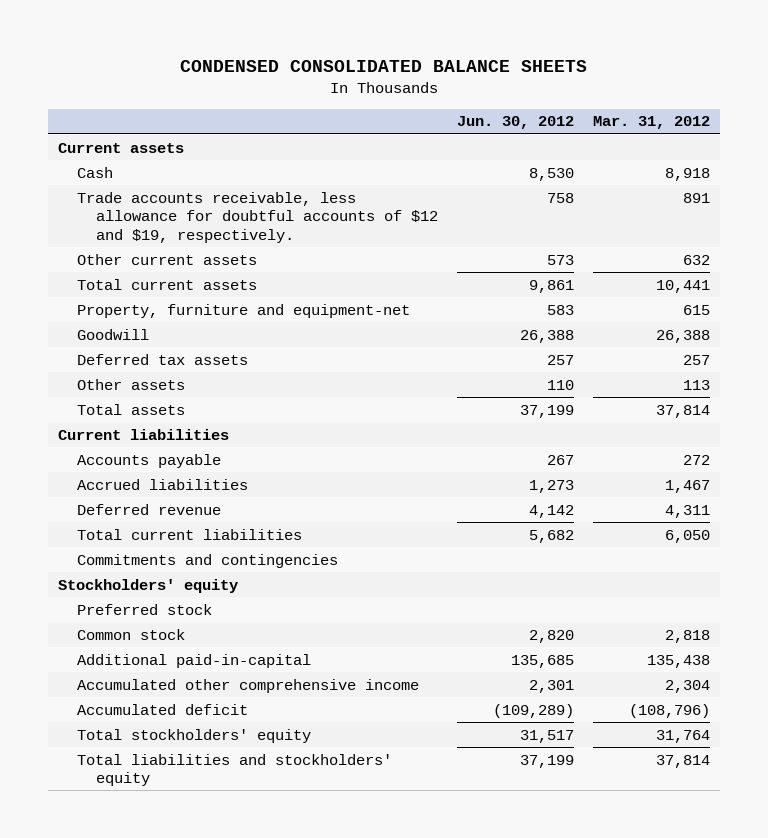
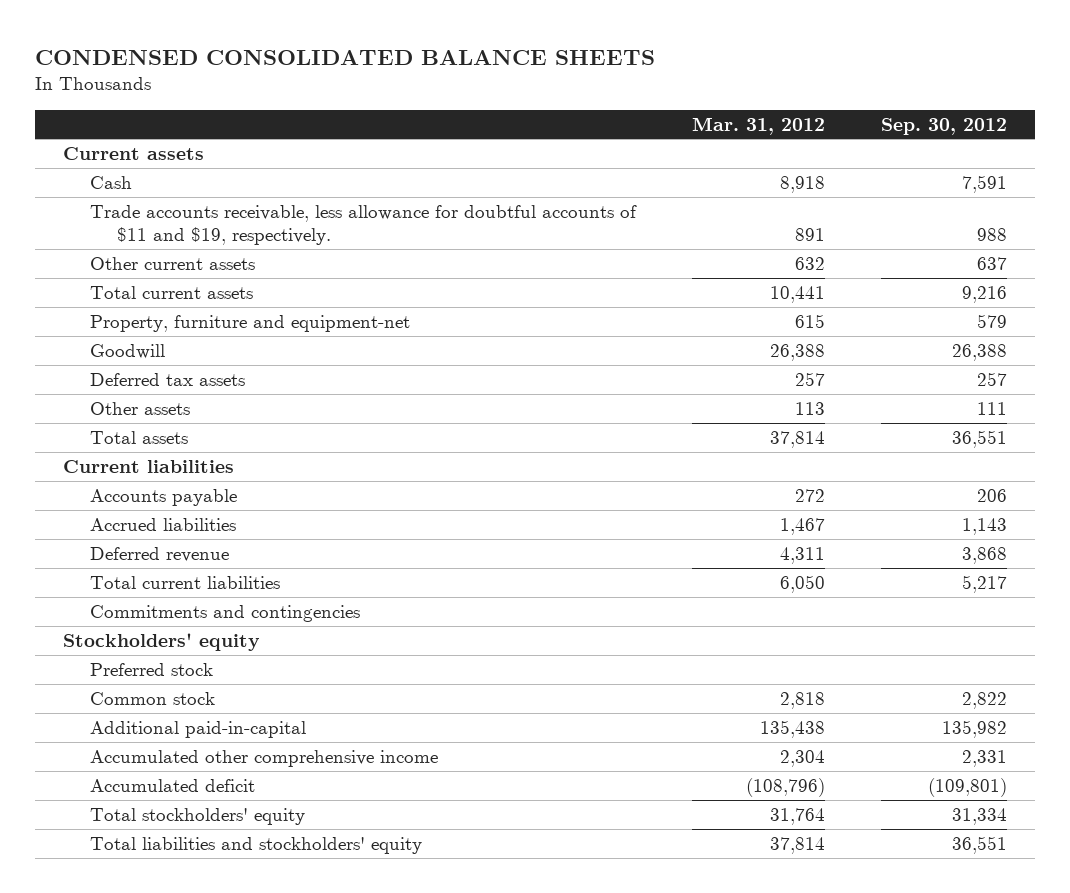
- | Jun. 30, 2012 | Mar. 31, 2012
+ | Mar. 31, 2012 | Sep. 30, 2012
- Trade accounts receivable, less allowance for doubtful accounts of $12 and $19, respectively. | 758 | 891
+ Trade accounts receivable, less allowance for doubtful accounts of $11 and $19, respectively. | 891 | 988

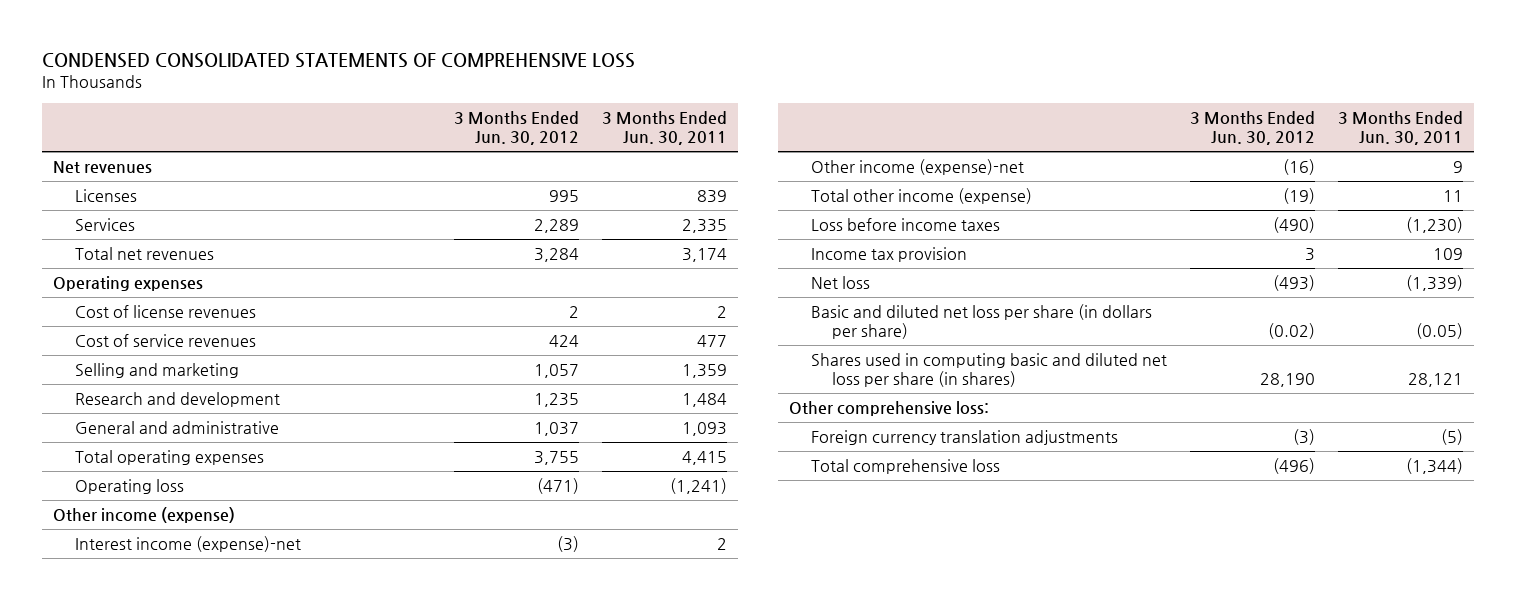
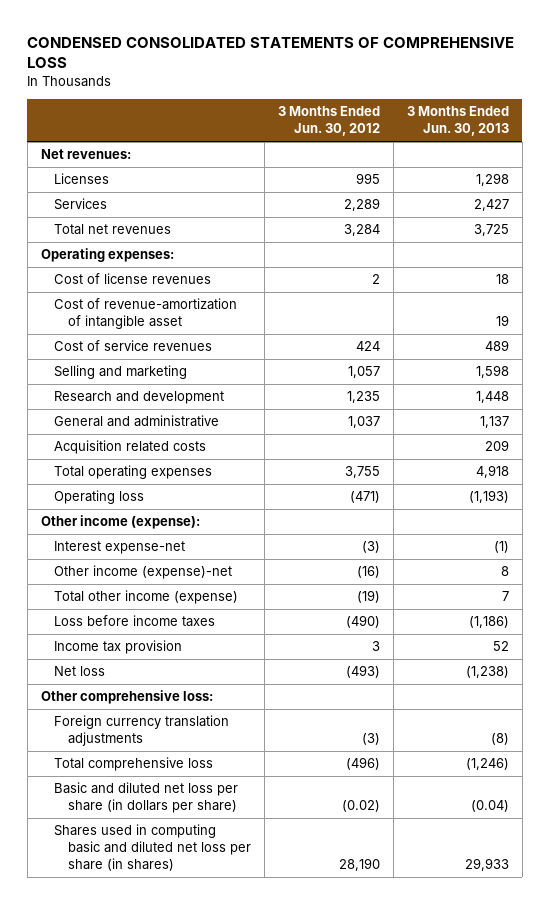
- | 3 Months Ended Jun. 30, 2012 | 3 Months Ended Jun. 30, 2011
+ | 3 Months Ended Jun. 30, 2012 | 3 Months Ended Jun. 30, 2013
- Net revenues
+ Net revenues:
- Operating expenses
+ Operating expenses:
+ Cost of revenue-amortization of intangible asset | | 19
+ Acquisition related costs | | 209
- Other income (expense)
- Interest income (expense)-net | (3) | 2
+ Other income (expense):
+ Interest expense-net | (3) | (1)
moved down: Basic and diluted net loss per share (in dollars per share) | (0.02) | (0.04)
moved down: Shares used in computing basic and diluted net loss per share (in shares) | 28,190 | 29,933

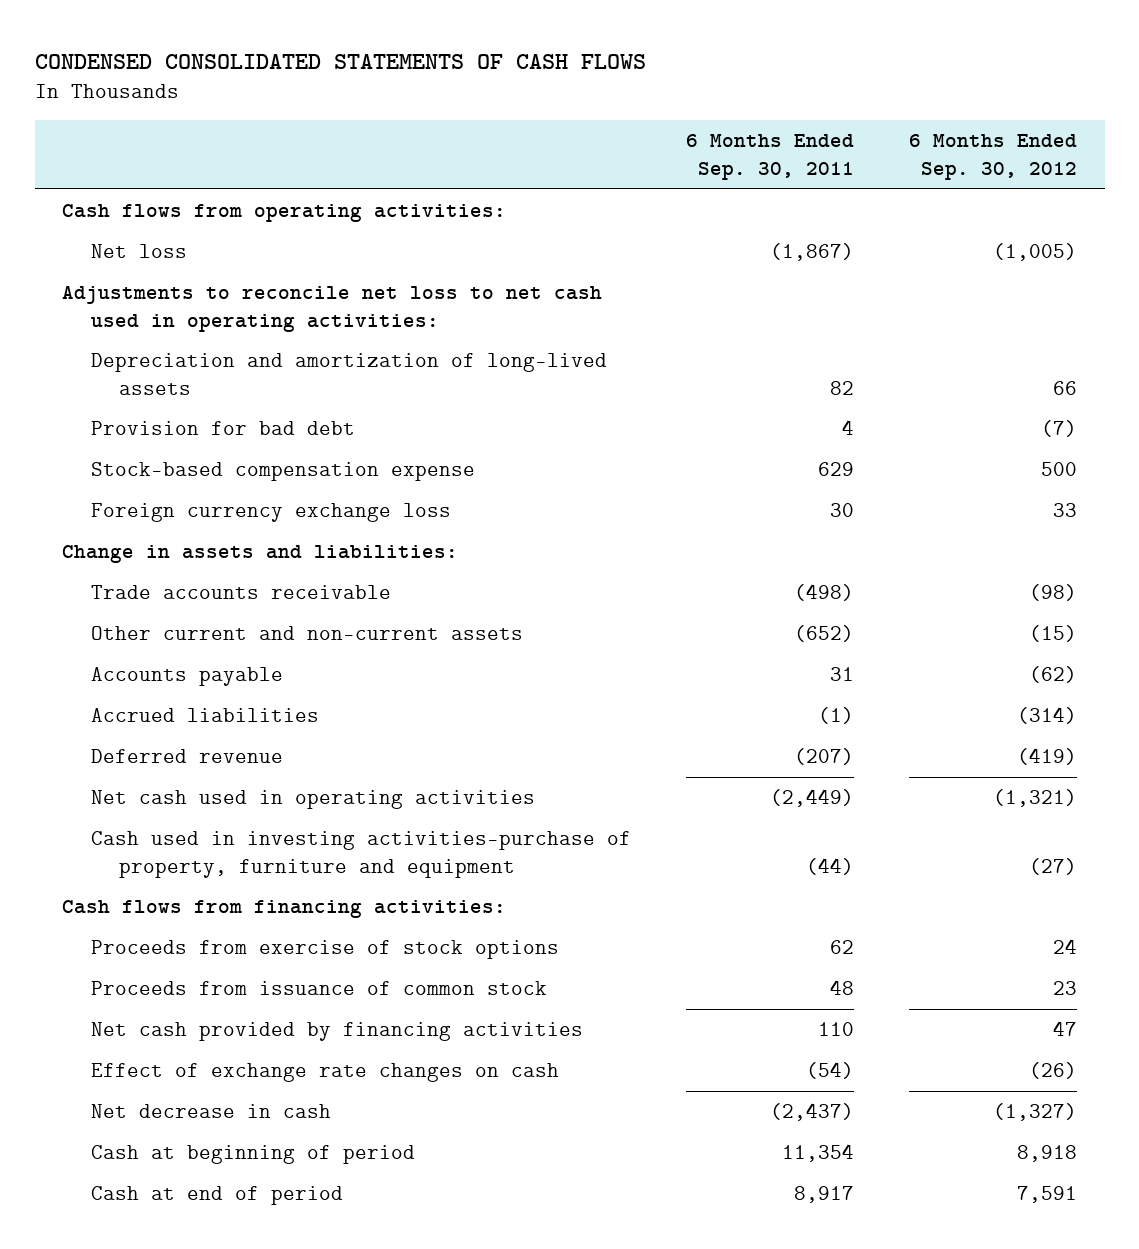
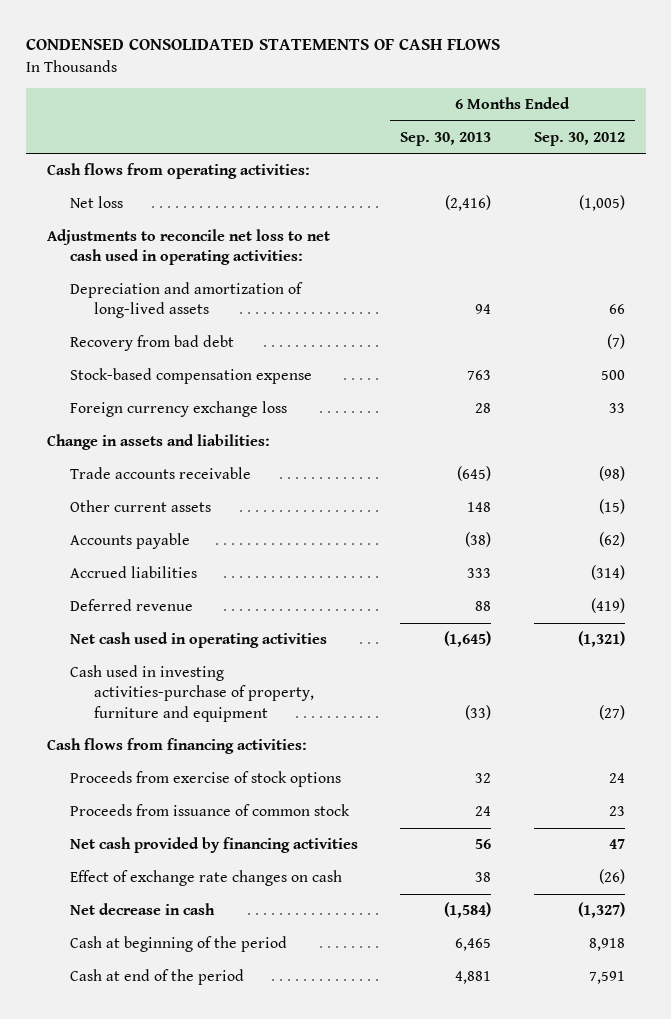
- | 6 Months Ended Sep. 30, 2011 | 6 Months Ended Sep. 30, 2012
+ | 6 Months Ended Sep. 30, 2013 | 6 Months Ended Sep. 30, 2012
- Provision for bad debt | 4 | (7)
+ Recovery from bad debt | | (7)
- Other current and non-current assets | (652) | (15)
+ Other current assets | 148 | (15)
- Cash at beginning of period | 11,354 | 8,918
- Cash at end of period | 8,917 | 7,591
+ Cash at beginning of the period | 6,465 | 8,918
+ Cash at end of the period | 4,881 | 7,591

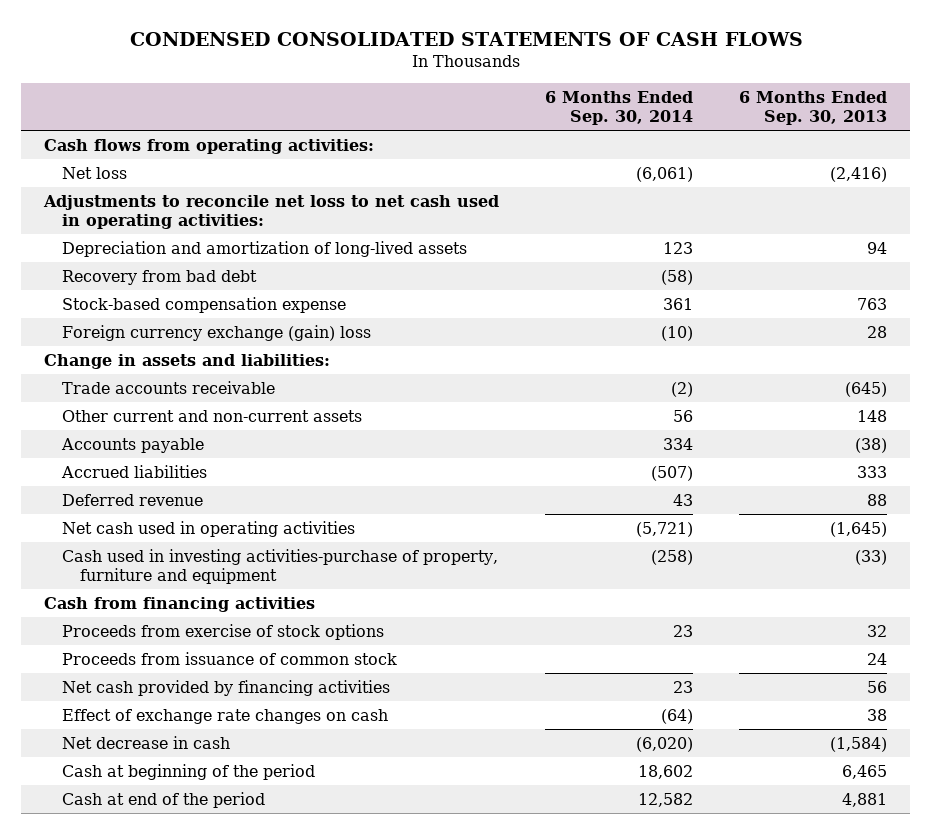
- | 6 Months Ended Sep. 30, 2013 | 6 Months Ended Sep. 30, 2012
+ | 6 Months Ended Sep. 30, 2014 | 6 Months Ended Sep. 30, 2013
- Foreign currency exchange loss | 28 | 33
+ Foreign currency exchange (gain) loss | (10) | 28
- Other current assets | 148 | (15)
+ Other current and non-current assets | 56 | 148
- Cash flows from financing activities:
+ Cash from financing activities

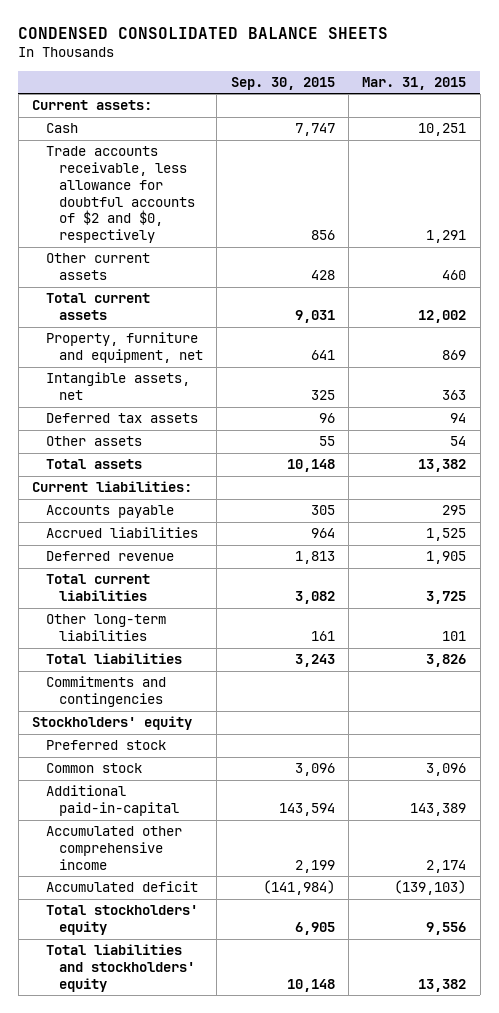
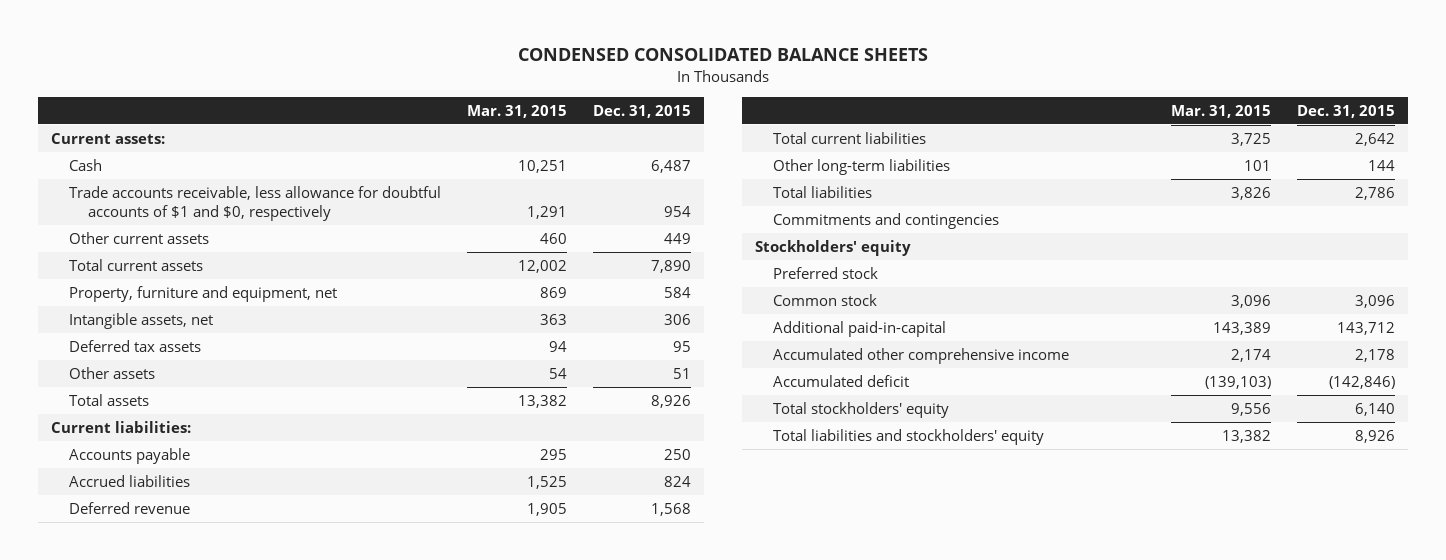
- | Sep. 30, 2015 | Mar. 31, 2015
+ | Mar. 31, 2015 | Dec. 31, 2015
- Trade accounts receivable, less allowance for doubtful accounts of $2 and $0, respectively | 856 | 1,291
+ Trade accounts receivable, less allowance for doubtful accounts of $1 and $0, respectively | 1,291 | 954

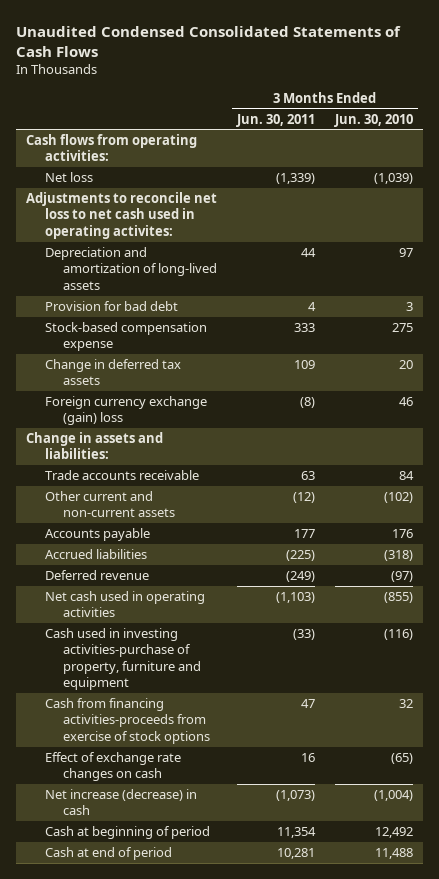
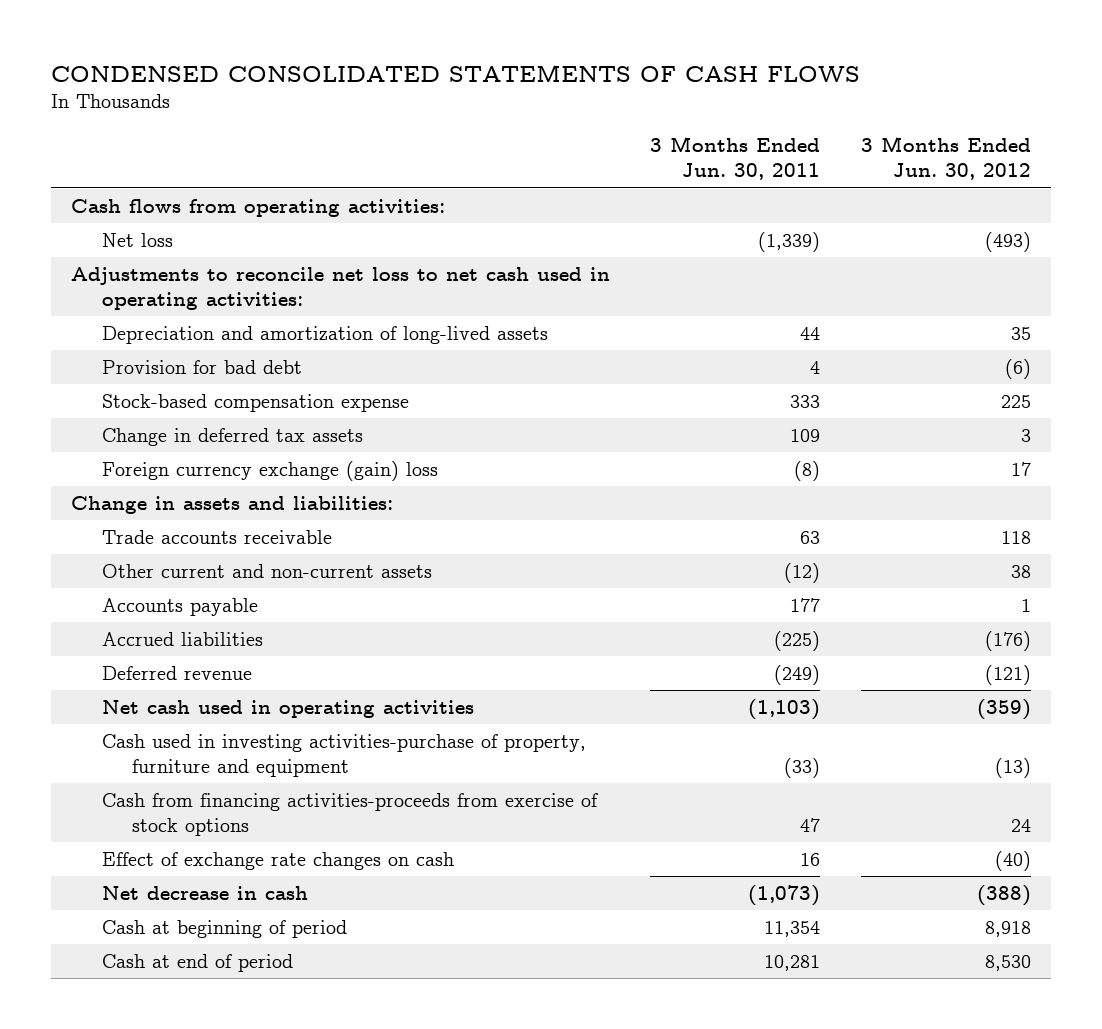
- Unaudited Condensed Consolidated Statements of Cash Flows
+ CONDENSED CONSOLIDATED STATEMENTS OF CASH FLOWS
- | 3 Months Ended Jun. 30, 2011 | 3 Months Ended Jun. 30, 2010
+ | 3 Months Ended Jun. 30, 2011 | 3 Months Ended Jun. 30, 2012
- Adjustments to reconcile net loss to net cash used in operating activites:
+ Adjustments to reconcile net loss to net cash used in operating activities:
- Net increase (decrease) in cash | (1,073) | (1,004)
+ Net decrease in cash | (1,073) | (388)

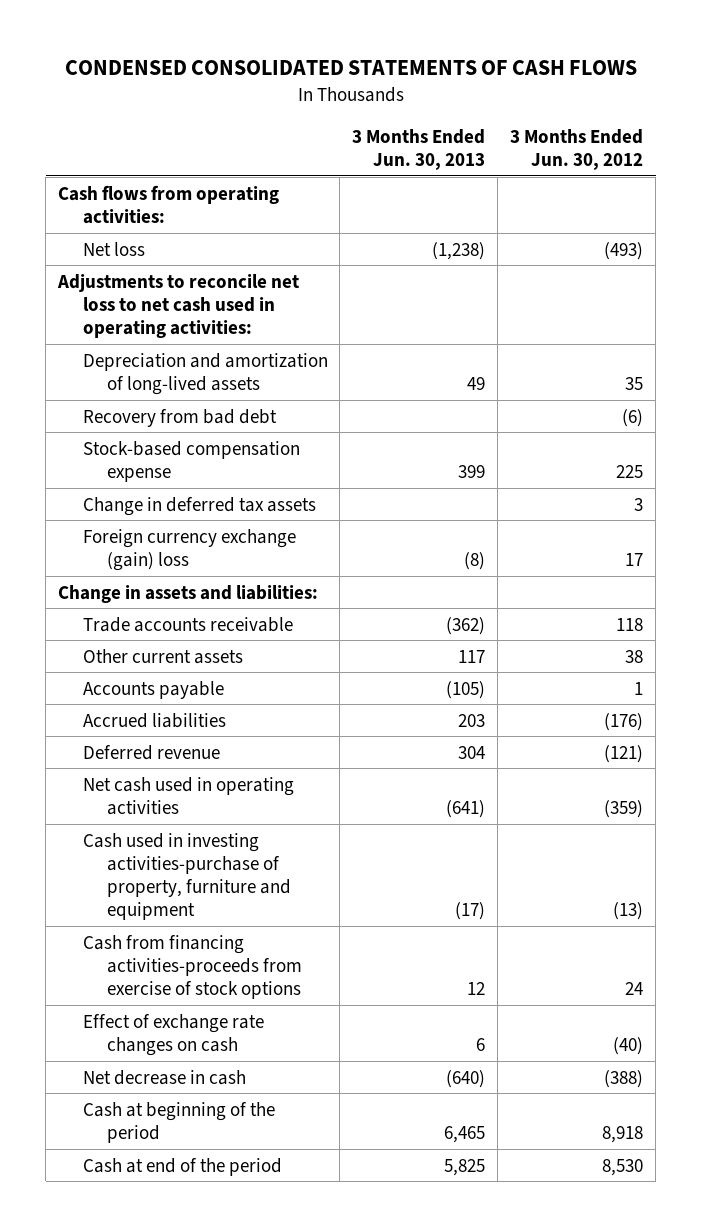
- | 3 Months Ended Jun. 30, 2011 | 3 Months Ended Jun. 30, 2012
+ | 3 Months Ended Jun. 30, 2013 | 3 Months Ended Jun. 30, 2012
- Provision for bad debt | 4 | (6)
+ Recovery from bad debt | | (6)
- Other current and non-current assets | (12) | 38
+ Other current assets | 117 | 38
- Cash at beginning of period | 11,354 | 8,918
- Cash at end of period | 10,281 | 8,530
+ Cash at beginning of the period | 6,465 | 8,918
+ Cash at end of the period | 5,825 | 8,530

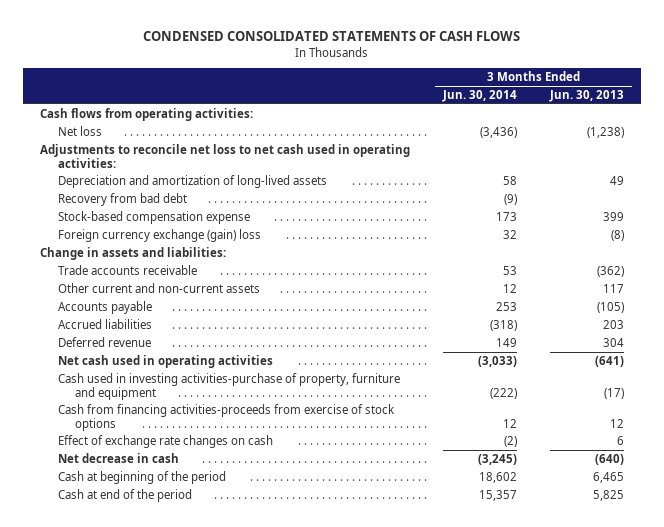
- | 3 Months Ended Jun. 30, 2013 | 3 Months Ended Jun. 30, 2012
+ | 3 Months Ended Jun. 30, 2014 | 3 Months Ended Jun. 30, 2013
- Change in deferred tax assets | | 3
- Other current assets | 117 | 38
+ Other current and non-current assets | 12 | 117

